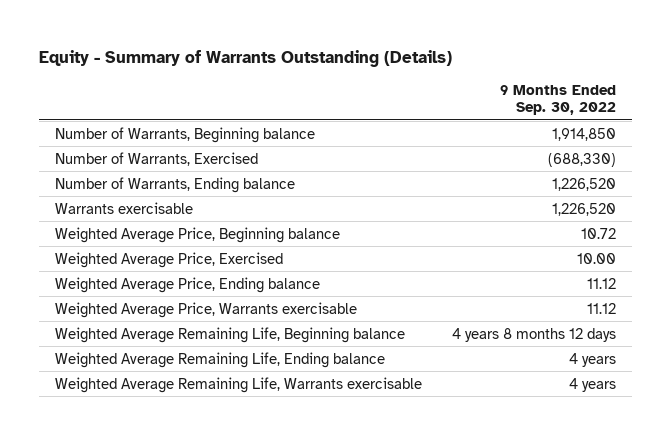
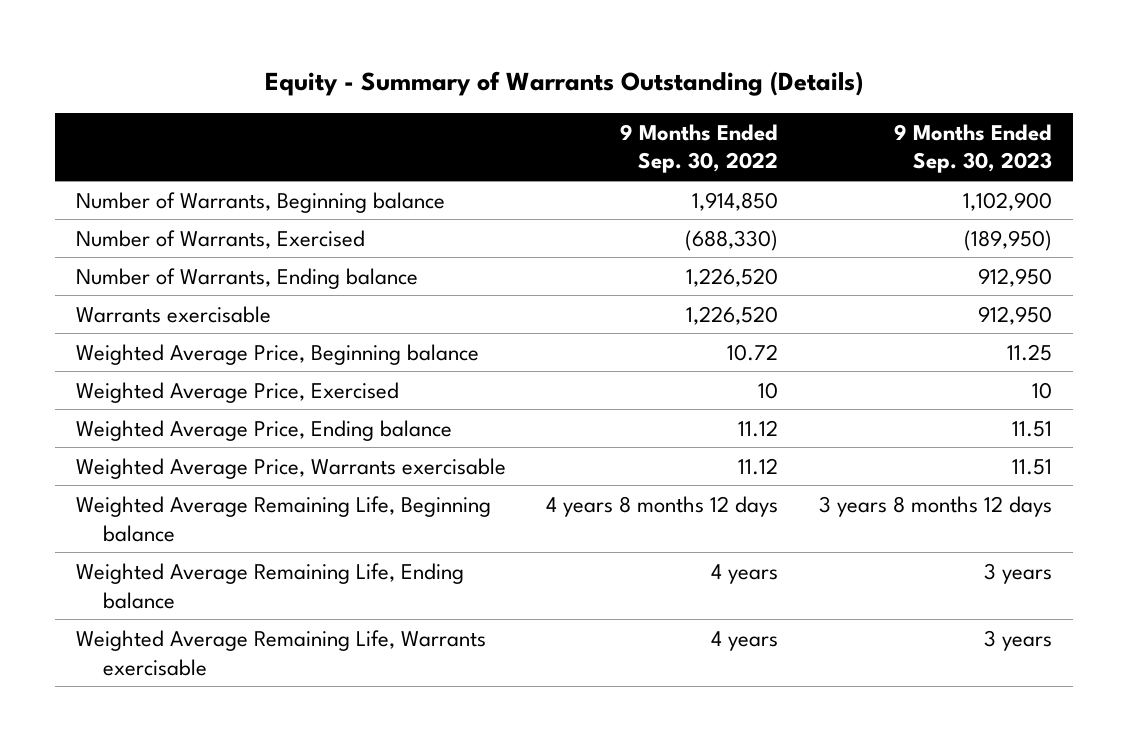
- | 9 Months Ended Sep. 30, 2022
+ | 9 Months Ended Sep. 30, 2022 | 9 Months Ended Sep. 30, 2023
- Weighted Average Price, Exercised | 10.00
+ Weighted Average Price, Exercised | 10 | 10

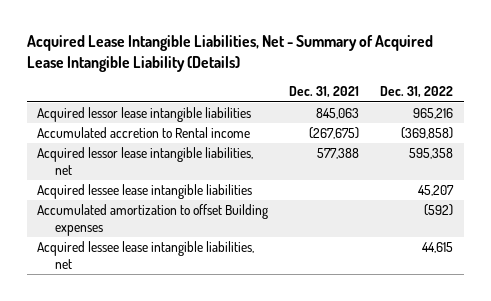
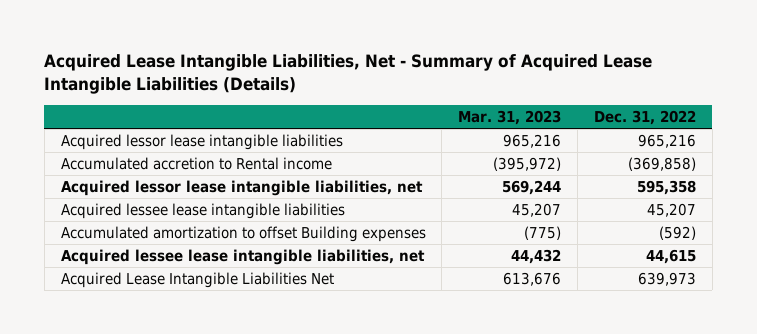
- Acquired Lease Intangible Liabilities, Net - Summary of Acquired Lease Intangible Liability (Details)
+ Acquired Lease Intangible Liabilities, Net - Summary of Acquired Lease Intangible Liabilities (Details)
- | Dec. 31, 2021 | Dec. 31, 2022
+ | Mar. 31, 2023 | Dec. 31, 2022
+ Acquired Lease Intangible Liabilities Net | 613,676 | 639,973

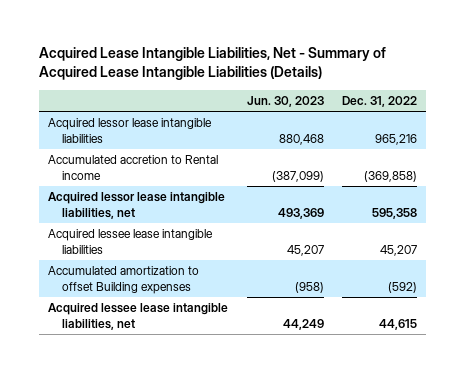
- | Mar. 31, 2023 | Dec. 31, 2022
+ | Jun. 30, 2023 | Dec. 31, 2022
- Acquired Lease Intangible Liabilities Net | 613,676 | 639,973

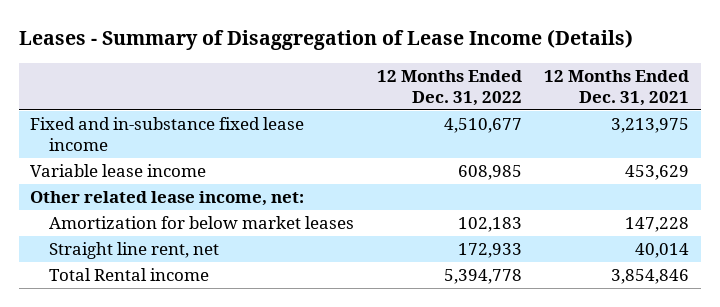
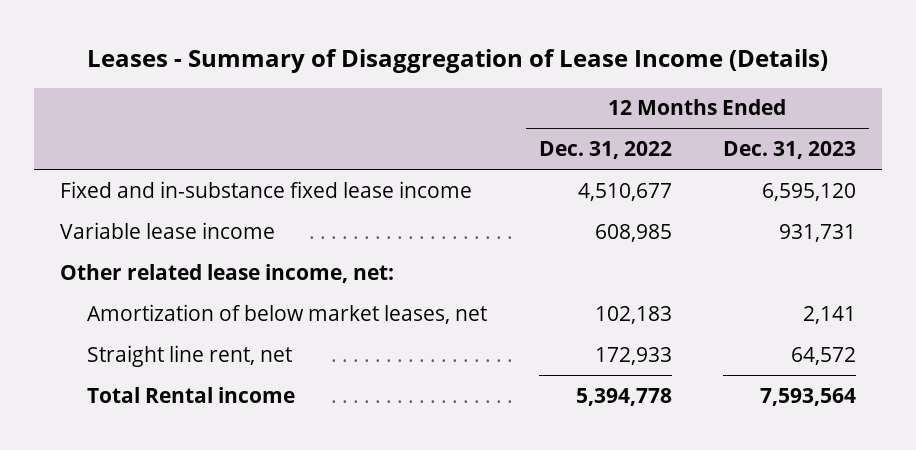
- | 12 Months Ended Dec. 31, 2022 | 12 Months Ended Dec. 31, 2021
+ | 12 Months Ended Dec. 31, 2022 | 12 Months Ended Dec. 31, 2023
- Amortization for below market leases | 102,183 | 147,228
+ Amortization of below market leases, net | 102,183 | 2,141

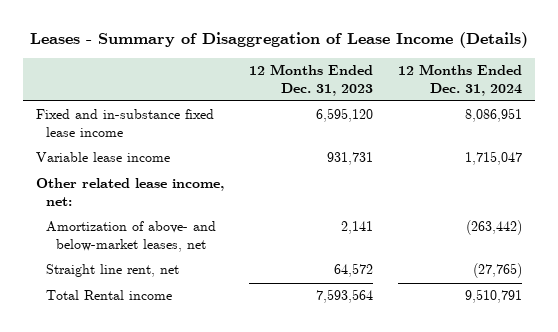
- | 12 Months Ended Dec. 31, 2022 | 12 Months Ended Dec. 31, 2023
+ | 12 Months Ended Dec. 31, 2023 | 12 Months Ended Dec. 31, 2024
- Amortization of below market leases, net | 102,183 | 2,141
+ Amortization of above- and below-market leases, net | 2,141 | (263,442)

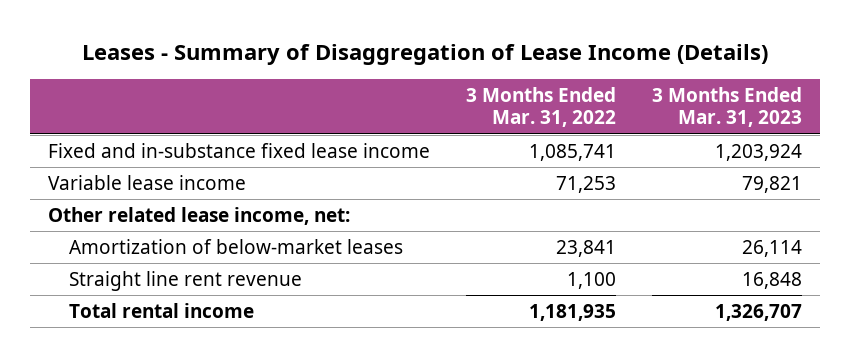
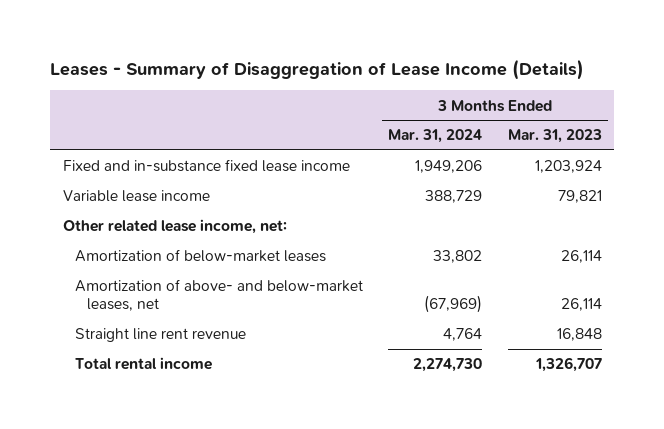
- | 3 Months Ended Mar. 31, 2022 | 3 Months Ended Mar. 31, 2023
+ | 3 Months Ended Mar. 31, 2024 | 3 Months Ended Mar. 31, 2023
+ Amortization of above- and below-market leases, net | (67,969) | 26,114

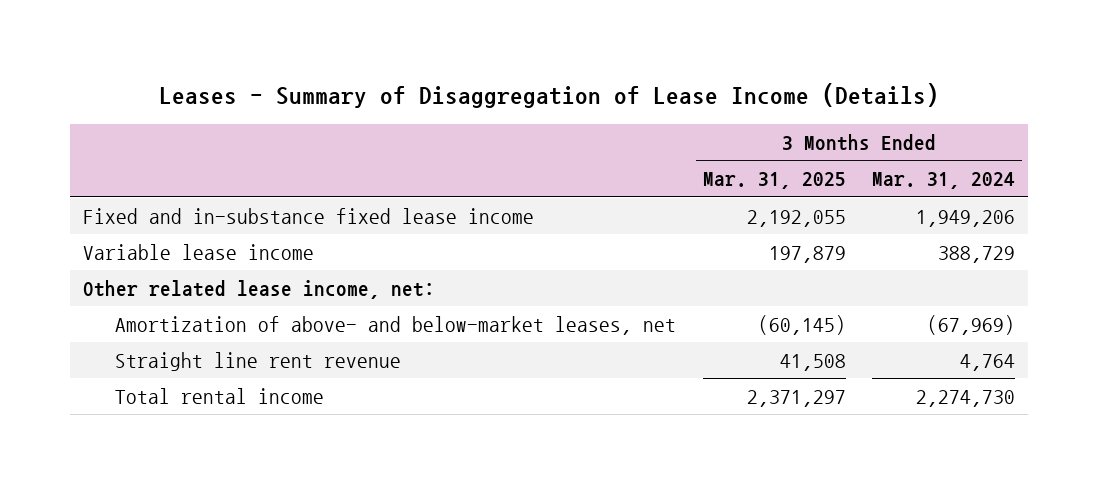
- | 3 Months Ended Mar. 31, 2024 | 3 Months Ended Mar. 31, 2023
+ | 3 Months Ended Mar. 31, 2025 | 3 Months Ended Mar. 31, 2024
- Amortization of below-market leases | 33,802 | 26,114

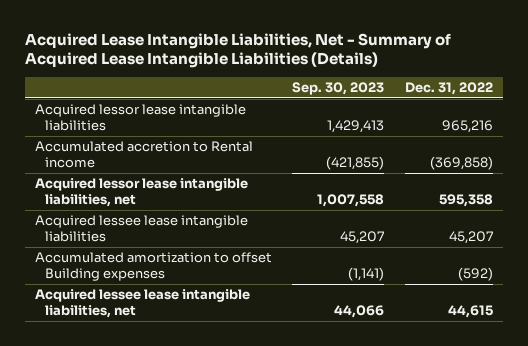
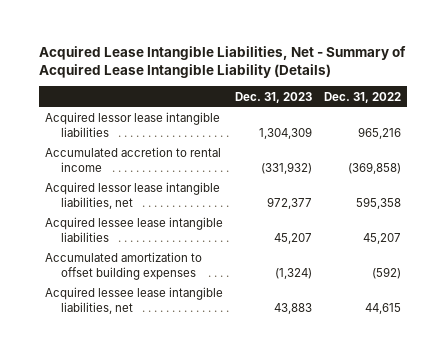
- Acquired Lease Intangible Liabilities, Net - Summary of Acquired Lease Intangible Liabilities (Details)
+ Acquired Lease Intangible Liabilities, Net - Summary of Acquired Lease Intangible Liability (Details)
- | Sep. 30, 2023 | Dec. 31, 2022
+ | Dec. 31, 2023 | Dec. 31, 2022
- Accumulated accretion to Rental income | (421,855) | (369,858)
+ Accumulated accretion to rental income | (331,932) | (369,858)
- Accumulated amortization to offset Building expenses | (1,141) | (592)
+ Accumulated amortization to offset building expenses | (1,324) | (592)

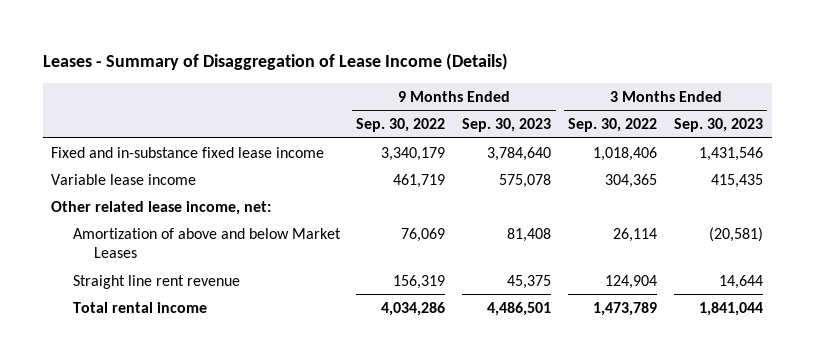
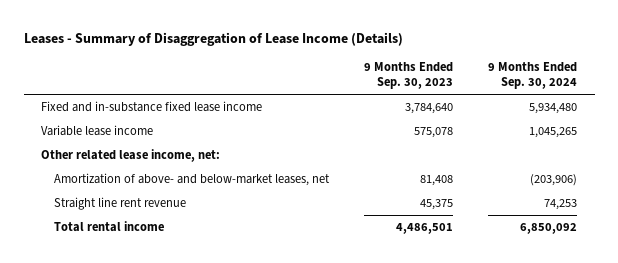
- | 9 Months Ended Sep. 30, 2022 | 9 Months Ended Sep. 30, 2023 | 3 Months Ended Sep. 30, 2022 | 3 Months Ended Sep. 30, 2023
+ | 9 Months Ended Sep. 30, 2023 | 9 Months Ended Sep. 30, 2024
- Amortization of above and below Market Leases | 76,069 | 81,408 | 26,114 | (20,581)
+ Amortization of above- and below-market leases, net | 81,408 | (203,906)

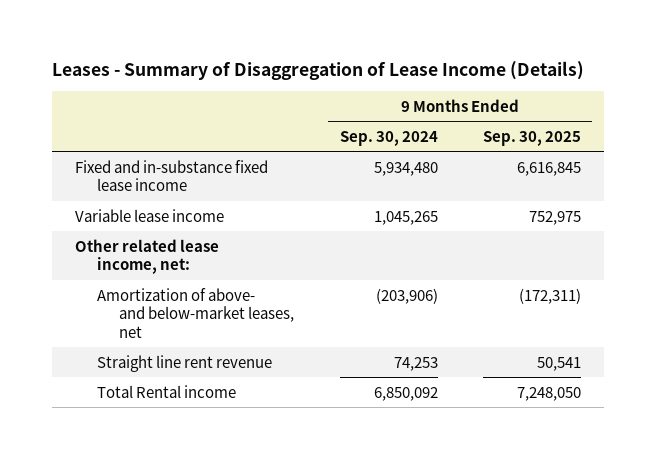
- | 9 Months Ended Sep. 30, 2023 | 9 Months Ended Sep. 30, 2024
+ | 9 Months Ended Sep. 30, 2024 | 9 Months Ended Sep. 30, 2025
- Total rental income | 4,486,501 | 6,850,092
+ Total Rental income | 6,850,092 | 7,248,050

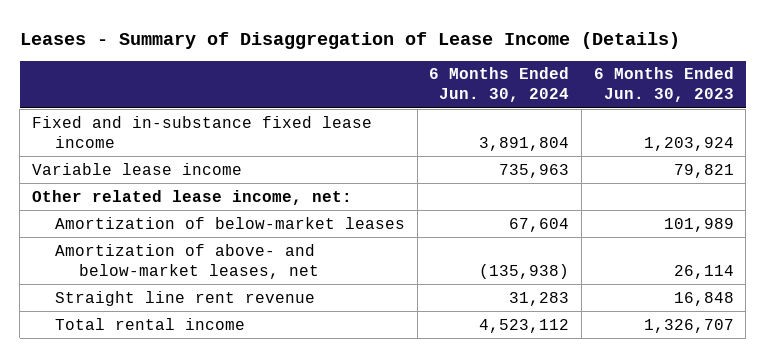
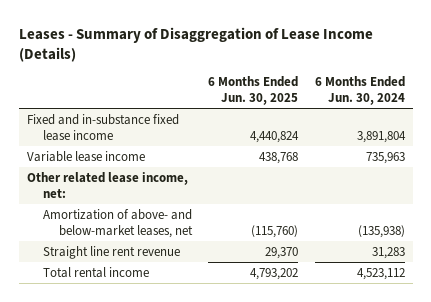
- | 6 Months Ended Jun. 30, 2024 | 6 Months Ended Jun. 30, 2023
+ | 6 Months Ended Jun. 30, 2025 | 6 Months Ended Jun. 30, 2024
- Amortization of below-market leases | 67,604 | 101,989

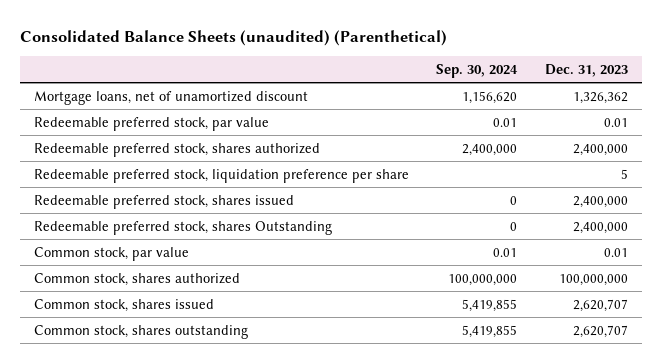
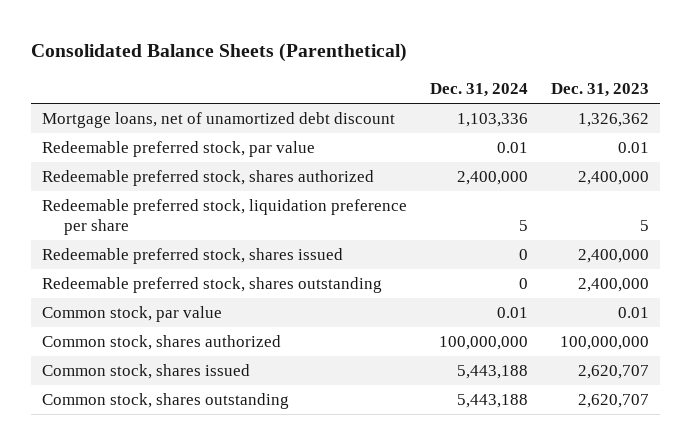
- Consolidated Balance Sheets (unaudited) (Parenthetical)
+ Consolidated Balance Sheets (Parenthetical)
- | Sep. 30, 2024 | Dec. 31, 2023
+ | Dec. 31, 2024 | Dec. 31, 2023
- Mortgage loans, net of unamortized discount | 1,156,620 | 1,326,362
+ Mortgage loans, net of unamortized debt discount | 1,103,336 | 1,326,362
- Redeemable preferred stock, shares Outstanding | 0 | 2,400,000
+ Redeemable preferred stock, shares outstanding | 0 | 2,400,000

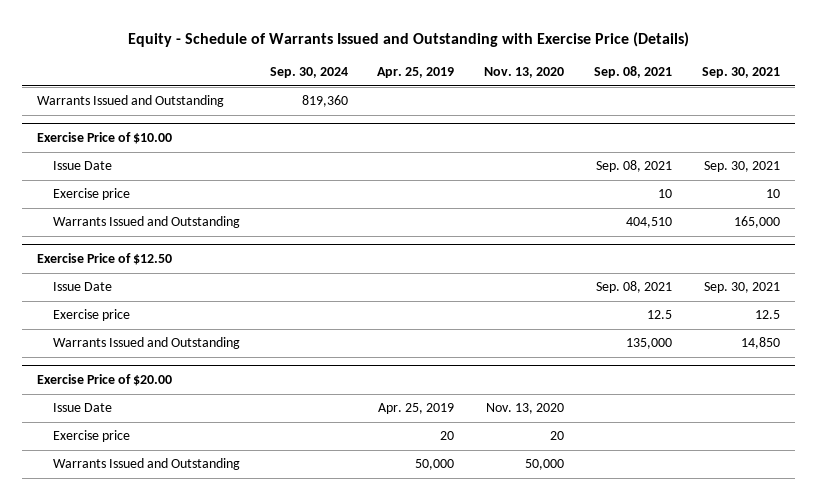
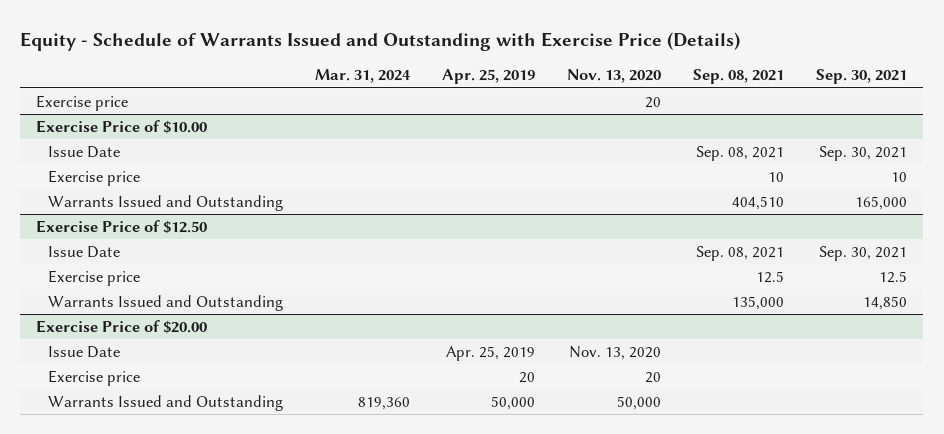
- | Sep. 30, 2024 | Apr. 25, 2019 | Nov. 13, 2020 | Sep. 08, 2021 | Sep. 30, 2021
+ | Mar. 31, 2024 | Apr. 25, 2019 | Nov. 13, 2020 | Sep. 08, 2021 | Sep. 30, 2021
- Warrants Issued and Outstanding | 819,360 | | | |
+ Exercise price | | | 20 | |

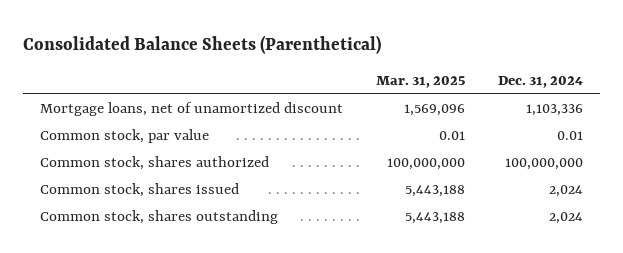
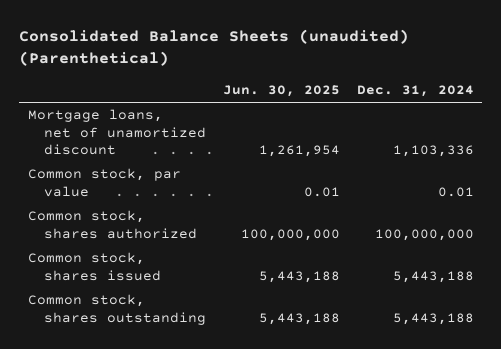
- Consolidated Balance Sheets (Parenthetical)
+ Consolidated Balance Sheets (unaudited) (Parenthetical)
- | Mar. 31, 2025 | Dec. 31, 2024
+ | Jun. 30, 2025 | Dec. 31, 2024
- Common stock, shares issued | 5,443,188 | 2,024
- Common stock, shares outstanding | 5,443,188 | 2,024
+ Common stock, shares issued | 5,443,188 | 5,443,188
+ Common stock, shares outstanding | 5,443,188 | 5,443,188

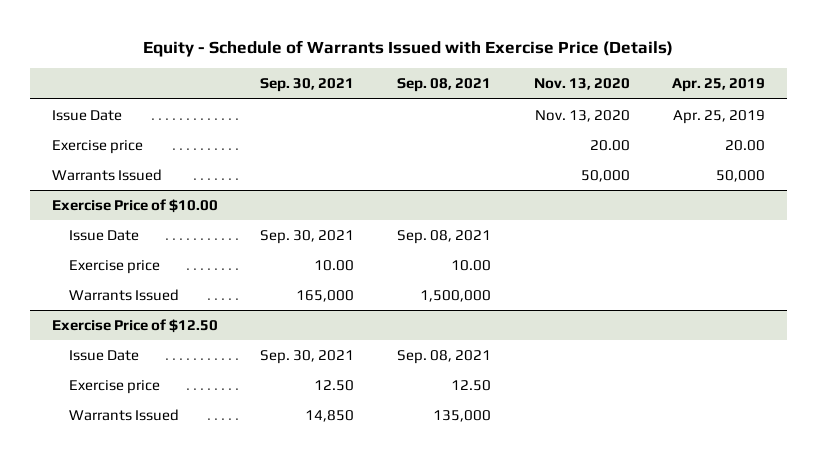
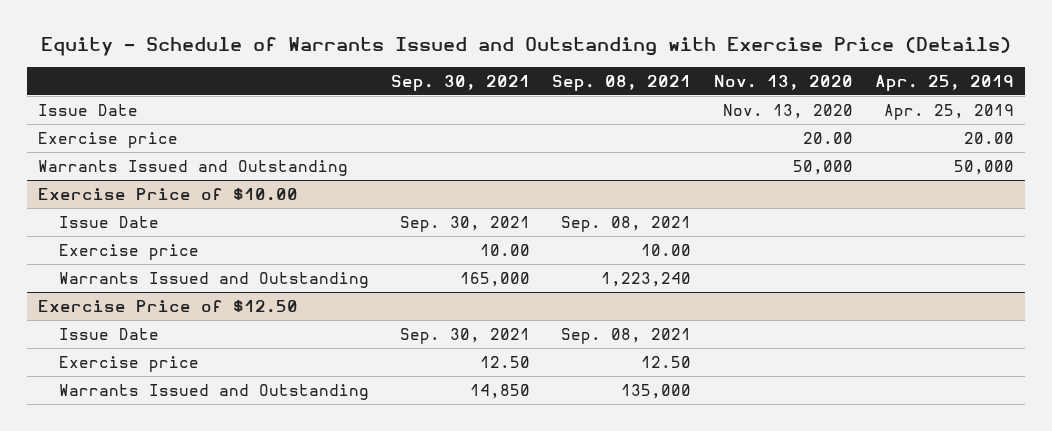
- Equity - Schedule of Warrants Issued with Exercise Price (Details)
+ Equity - Schedule of Warrants Issued and Outstanding with Exercise Price (Details)
- Warrants Issued | | | 50,000 | 50,000
+ Warrants Issued and Outstanding | | | 50,000 | 50,000
@ Exercise Price of $10.00
- Warrants Issued | 165,000 | 1,500,000 | |
+ Warrants Issued and Outstanding | 165,000 | 1,223,240 | |
@ Exercise Price of $12.50
- Warrants Issued | 14,850 | 135,000 | |
+ Warrants Issued and Outstanding | 14,850 | 135,000 | |

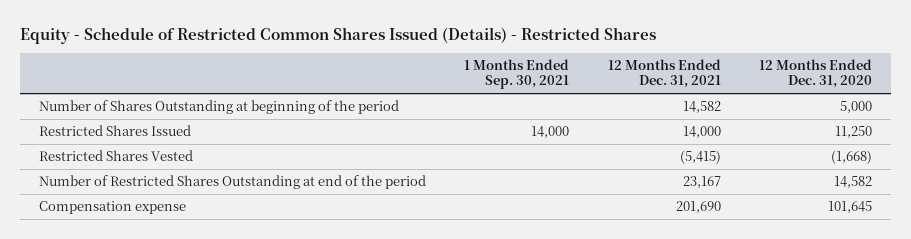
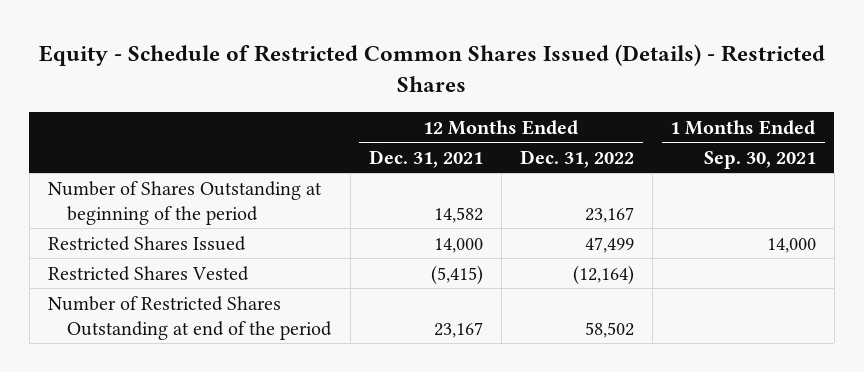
- | 1 Months Ended Sep. 30, 2021 | 12 Months Ended Dec. 31, 2021 | 12 Months Ended Dec. 31, 2020
+ | 12 Months Ended Dec. 31, 2021 | 12 Months Ended Dec. 31, 2022 | 1 Months Ended Sep. 30, 2021
- Compensation expense | | 201,690 | 101,645

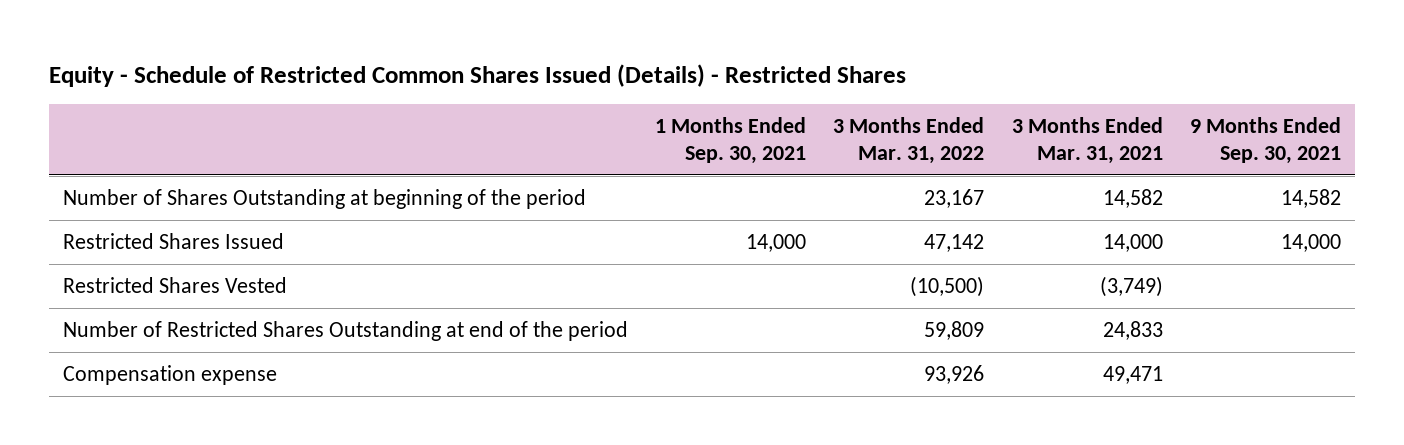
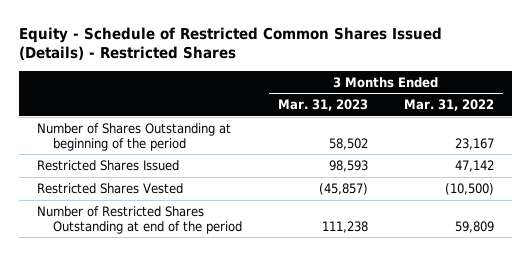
- | 1 Months Ended Sep. 30, 2021 | 3 Months Ended Mar. 31, 2022 | 3 Months Ended Mar. 31, 2021 | 9 Months Ended Sep. 30, 2021
+ | 3 Months Ended Mar. 31, 2023 | 3 Months Ended Mar. 31, 2022
- Compensation expense | | 93,926 | 49,471 |

